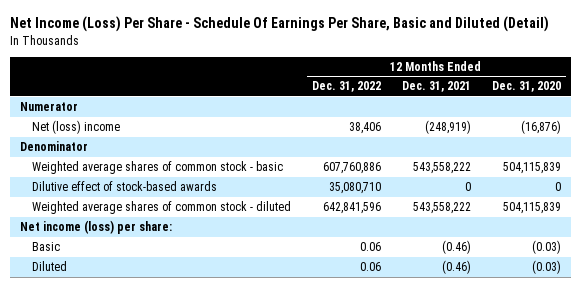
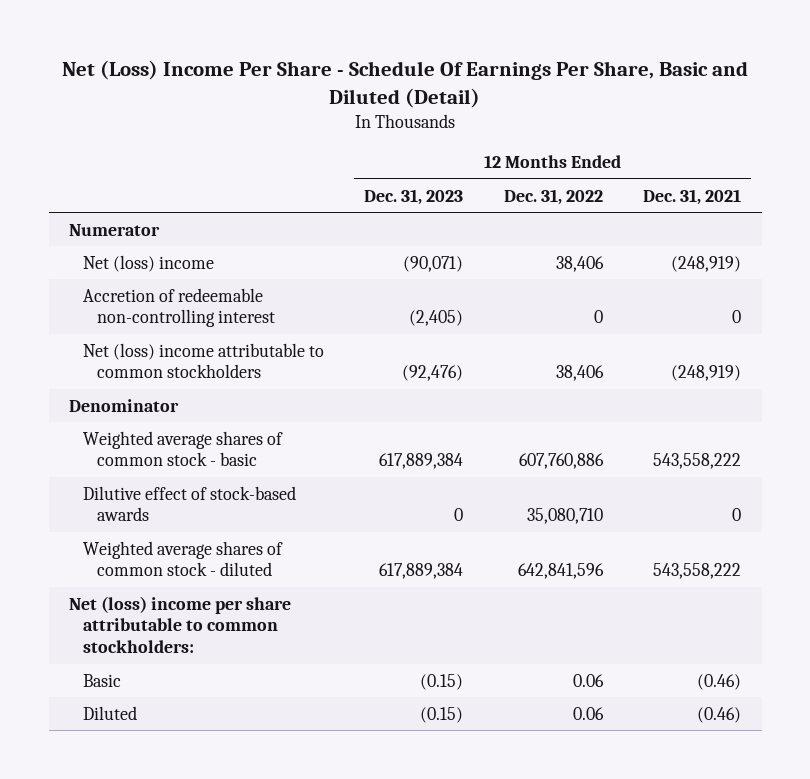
- Net Income (Loss) Per Share - Schedule Of Earnings Per Share, Basic and Diluted (Detail)
+ Net (Loss) Income Per Share - Schedule Of Earnings Per Share, Basic and Diluted (Detail)
- | 12 Months Ended Dec. 31, 2022 | 12 Months Ended Dec. 31, 2021 | 12 Months Ended Dec. 31, 2020
+ | 12 Months Ended Dec. 31, 2023 | 12 Months Ended Dec. 31, 2022 | 12 Months Ended Dec. 31, 2021
+ Accretion of redeemable non-controlling interest | (2,405) | 0 | 0
+ Net (loss) income attributable to common stockholders | (92,476) | 38,406 | (248,919)
- Net income (loss) per share:
+ Net (loss) income per share attributable to common stockholders:

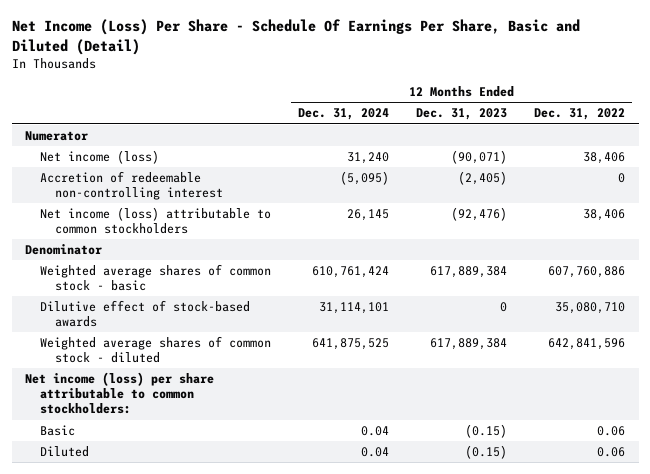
- Net (Loss) Income Per Share - Schedule Of Earnings Per Share, Basic and Diluted (Detail)
+ Net Income (Loss) Per Share - Schedule Of Earnings Per Share, Basic and Diluted (Detail)
- | 12 Months Ended Dec. 31, 2023 | 12 Months Ended Dec. 31, 2022 | 12 Months Ended Dec. 31, 2021
+ | 12 Months Ended Dec. 31, 2024 | 12 Months Ended Dec. 31, 2023 | 12 Months Ended Dec. 31, 2022
- Net (loss) income | (90,071) | 38,406 | (248,919)
+ Net income (loss) | 31,240 | (90,071) | 38,406
- Net (loss) income attributable to common stockholders | (92,476) | 38,406 | (248,919)
+ Net income (loss) attributable to common stockholders | 26,145 | (92,476) | 38,406
- Net (loss) income per share attributable to common stockholders:
+ Net income (loss) per share attributable to common stockholders:

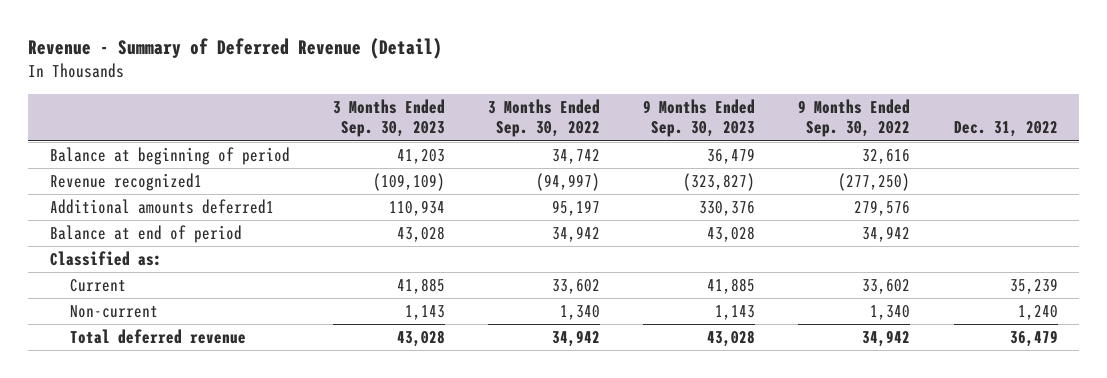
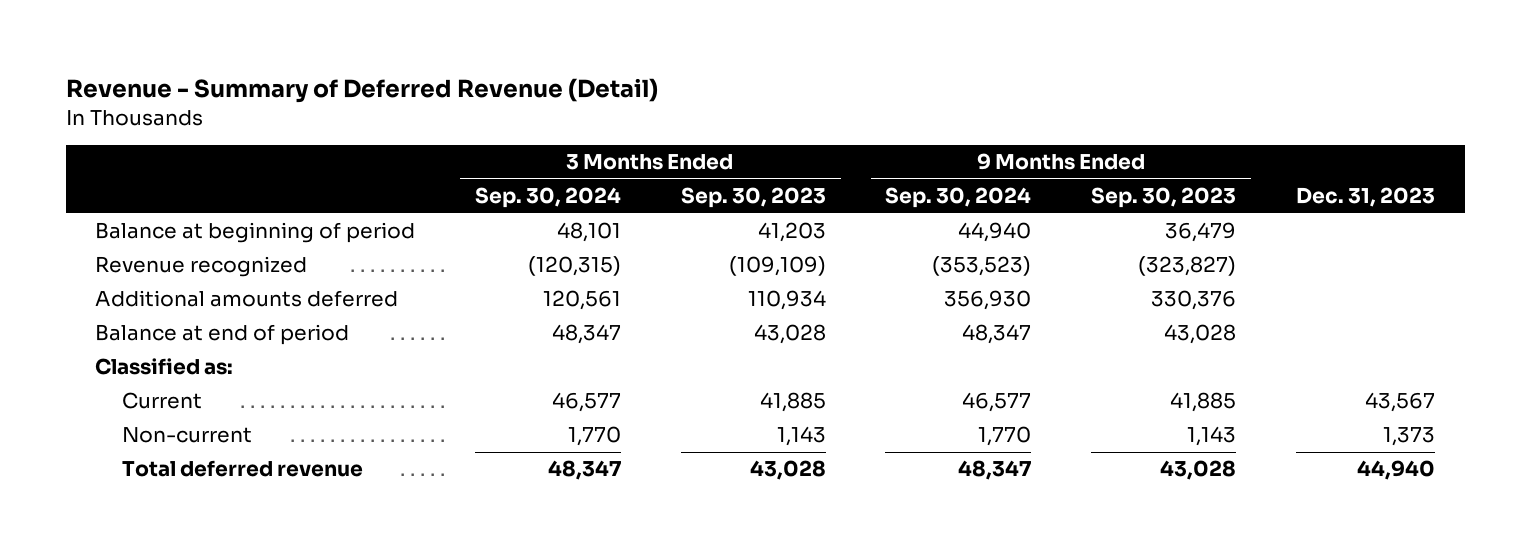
- | 3 Months Ended Sep. 30, 2023 | 3 Months Ended Sep. 30, 2022 | 9 Months Ended Sep. 30, 2023 | 9 Months Ended Sep. 30, 2022 | Dec. 31, 2022
+ | 3 Months Ended Sep. 30, 2024 | 3 Months Ended Sep. 30, 2023 | 9 Months Ended Sep. 30, 2024 | 9 Months Ended Sep. 30, 2023 | Dec. 31, 2023
- Revenue recognized1 | (109,109) | (94,997) | (323,827) | (277,250) |
- Additional amounts deferred1 | 110,934 | 95,197 | 330,376 | 279,576 |
+ Revenue recognized | (120,315) | (109,109) | (353,523) | (323,827) |
+ Additional amounts deferred | 120,561 | 110,934 | 356,930 | 330,376 |

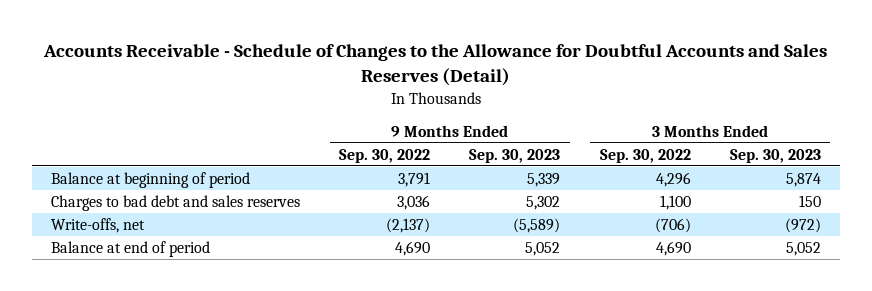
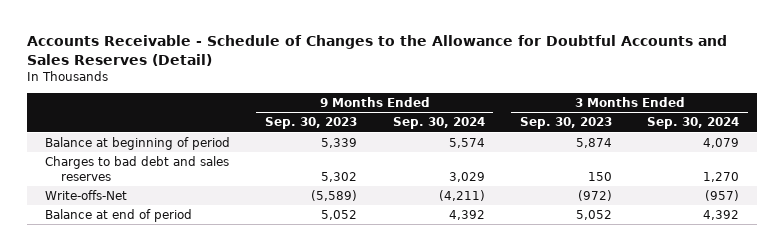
- | 9 Months Ended Sep. 30, 2022 | 9 Months Ended Sep. 30, 2023 | 3 Months Ended Sep. 30, 2022 | 3 Months Ended Sep. 30, 2023
+ | 9 Months Ended Sep. 30, 2023 | 9 Months Ended Sep. 30, 2024 | 3 Months Ended Sep. 30, 2023 | 3 Months Ended Sep. 30, 2024
- Write-offs, net | (2,137) | (5,589) | (706) | (972)
+ Write-offs-Net | (5,589) | (4,211) | (972) | (957)

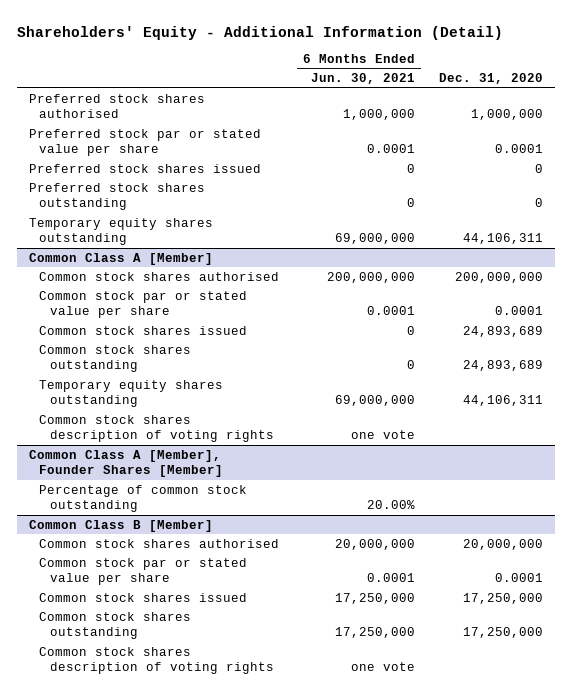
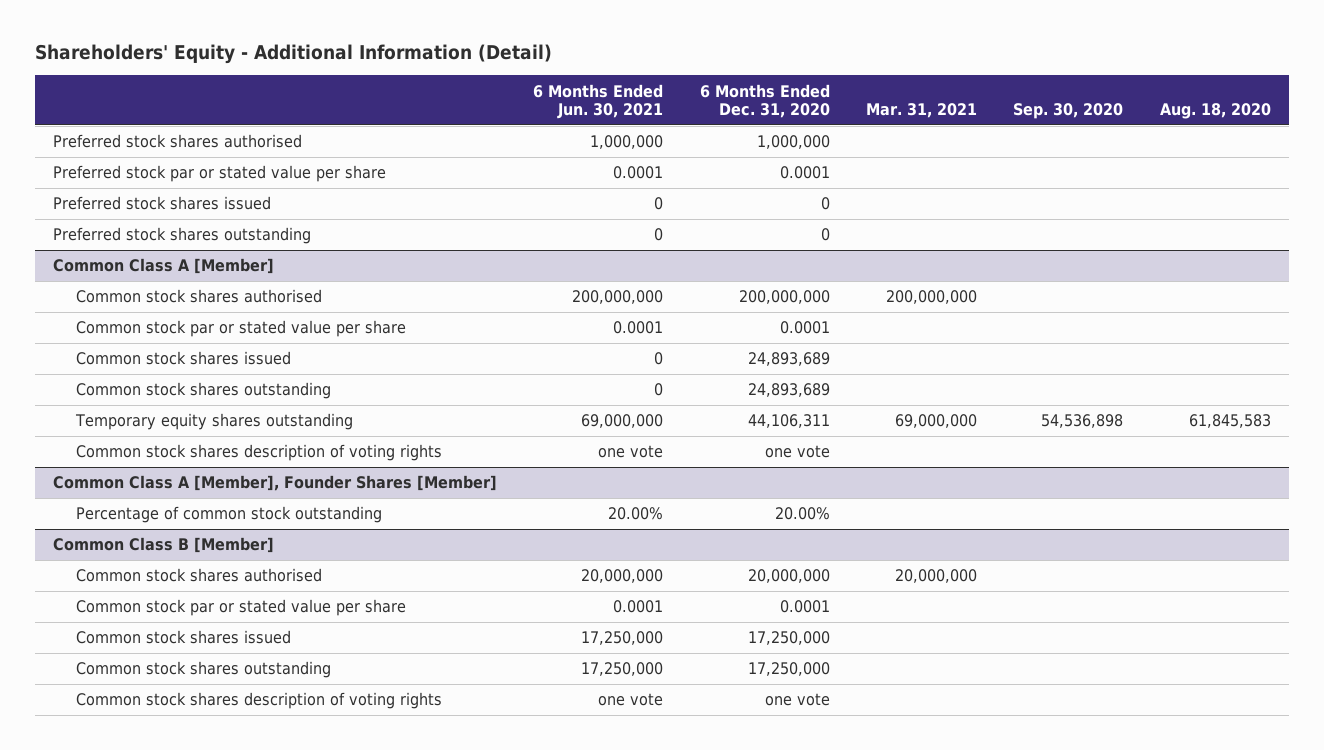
- | 6 Months Ended Jun. 30, 2021 | Dec. 31, 2020
+ | 6 Months Ended Jun. 30, 2021 | 6 Months Ended Dec. 31, 2020 | Mar. 31, 2021 | Sep. 30, 2020 | Aug. 18, 2020
- Temporary equity shares outstanding | 69,000,000 | 44,106,311

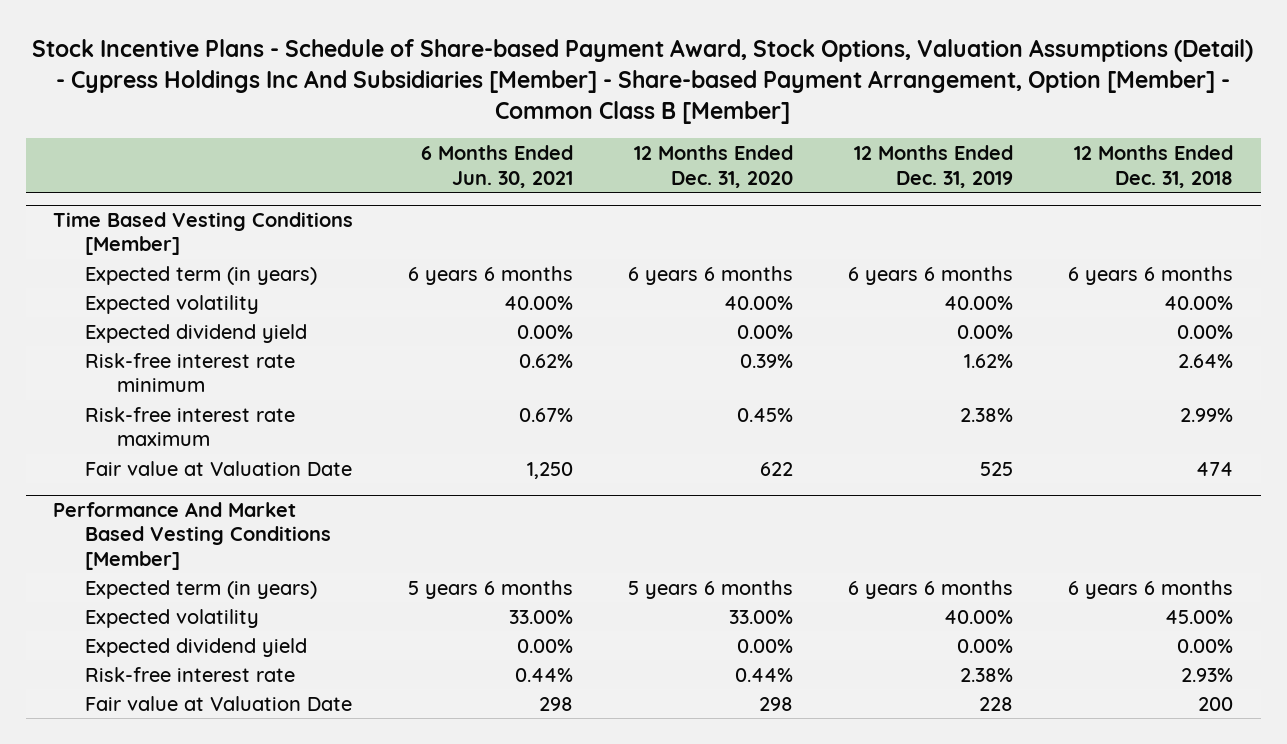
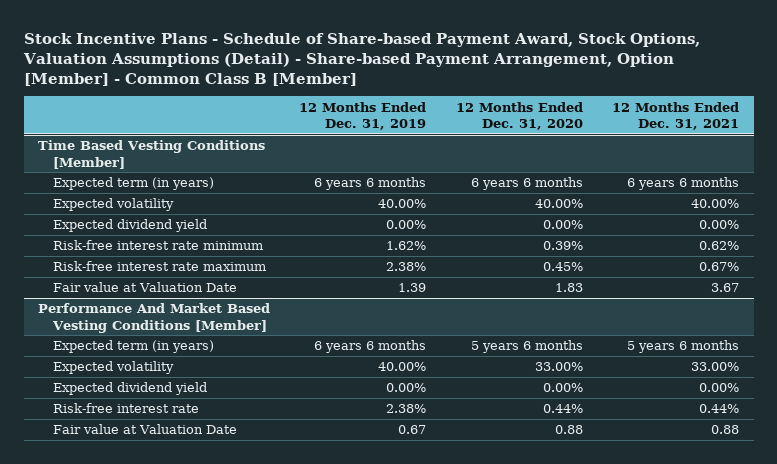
- Stock Incentive Plans - Schedule of Share-based Payment Award, Stock Options, Valuation Assumptions (Detail) - Cypress Holdings Inc And Subsidiaries [Member] - Share-based Payment Arrangement, Option [Member] - Common Class B [Member]
+ Stock Incentive Plans - Schedule of Share-based Payment Award, Stock Options, Valuation Assumptions (Detail) - Share-based Payment Arrangement, Option [Member] - Common Class B [Member]
- | 6 Months Ended Jun. 30, 2021 | 12 Months Ended Dec. 31, 2020 | 12 Months Ended Dec. 31, 2019 | 12 Months Ended Dec. 31, 2018
+ | 12 Months Ended Dec. 31, 2019 | 12 Months Ended Dec. 31, 2020 | 12 Months Ended Dec. 31, 2021
@ Time Based Vesting Conditions [Member]
- Fair value at Valuation Date | 1,250 | 622 | 525 | 474
+ Fair value at Valuation Date | 1.39 | 1.83 | 3.67
@ Performance And Market Based Vesting Conditions [Member]
- Fair value at Valuation Date | 298 | 298 | 228 | 200
+ Fair value at Valuation Date | 0.67 | 0.88 | 0.88

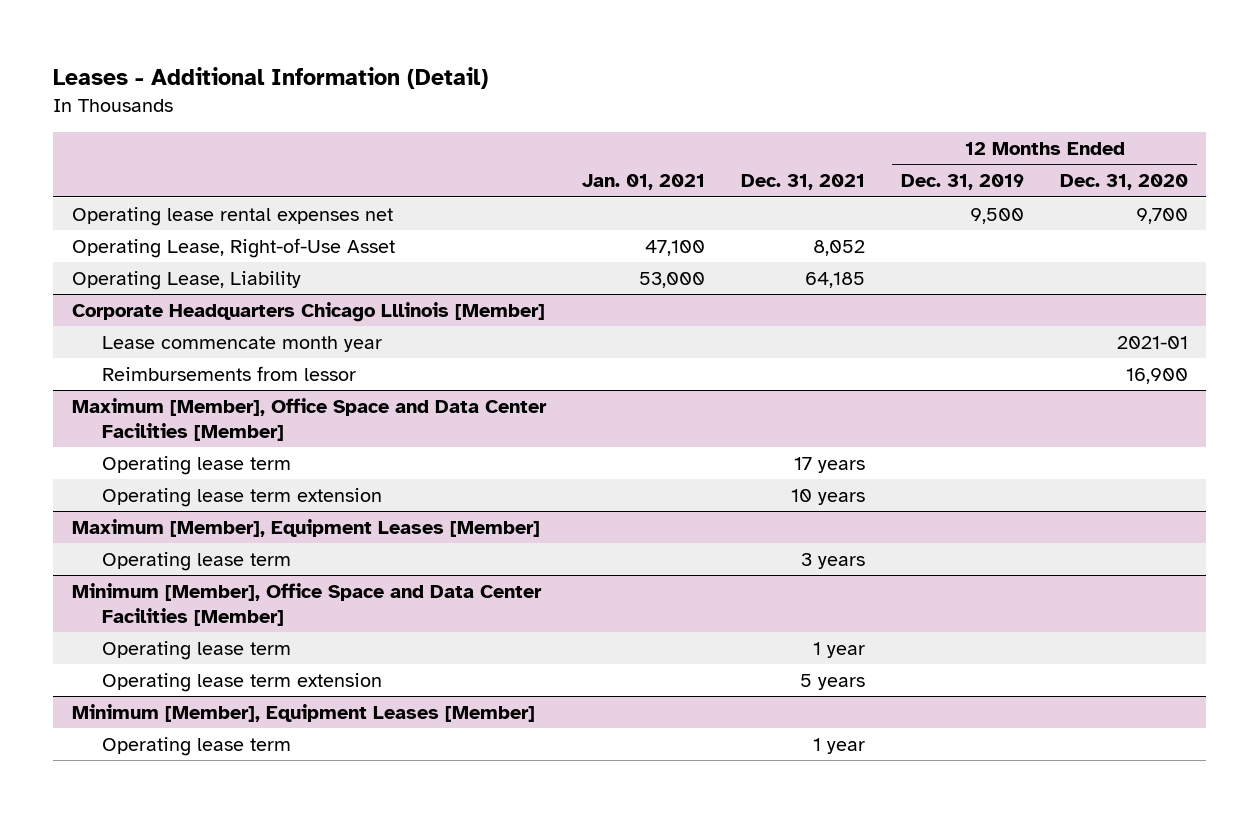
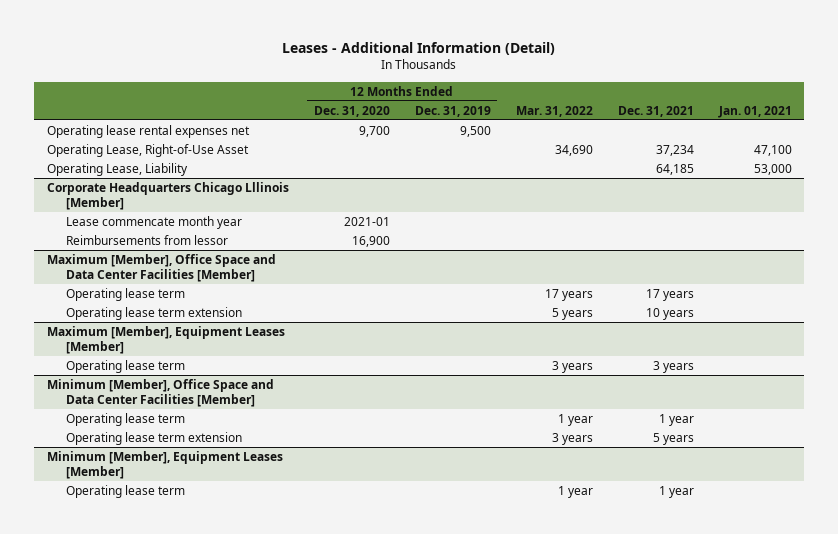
- | Jan. 01, 2021 | Dec. 31, 2021 | 12 Months Ended Dec. 31, 2019 | 12 Months Ended Dec. 31, 2020
+ | 12 Months Ended Dec. 31, 2020 | 12 Months Ended Dec. 31, 2019 | Mar. 31, 2022 | Dec. 31, 2021 | Jan. 01, 2021
- Operating Lease, Right-of-Use Asset | 47,100 | 8,052 | |
+ Operating Lease, Right-of-Use Asset | | | 34,690 | 37,234 | 47,100

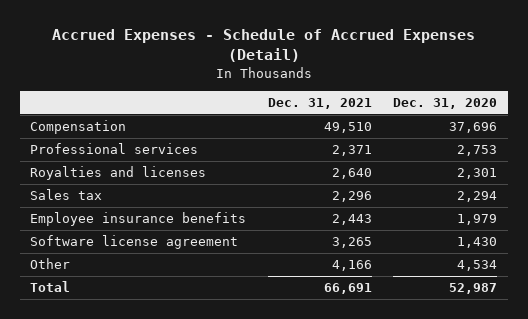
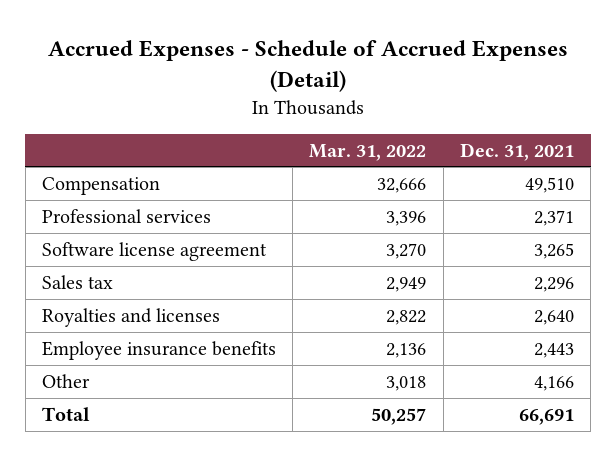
- | Dec. 31, 2021 | Dec. 31, 2020
+ | Mar. 31, 2022 | Dec. 31, 2021
moved up: Software license agreement | 3,270 | 3,265
moved down: Royalties and licenses | 2,822 | 2,640

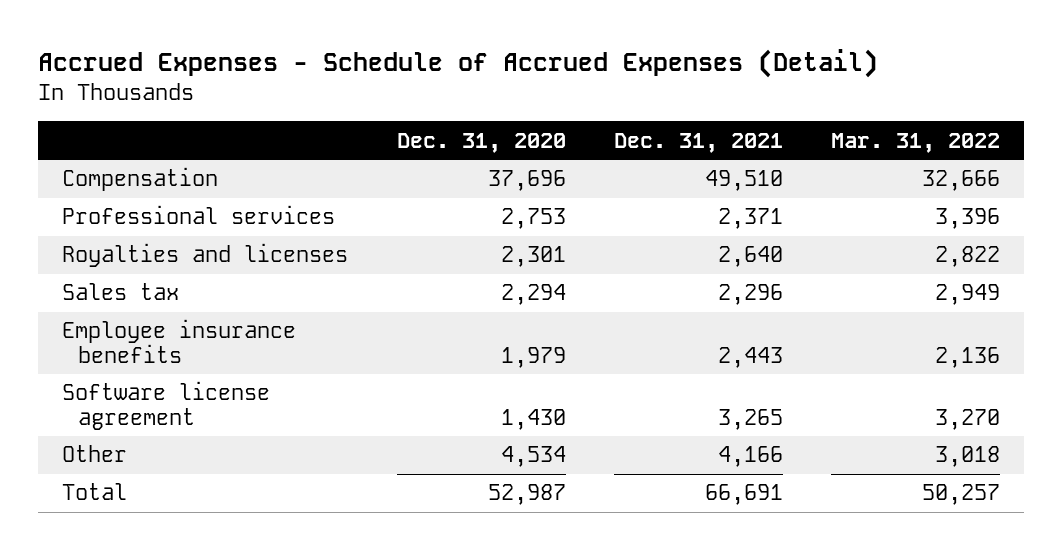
- | Mar. 31, 2022 | Dec. 31, 2021
+ | Dec. 31, 2020 | Dec. 31, 2021 | Mar. 31, 2022
moved down: Sales tax | 2,294 | 2,296 | 2,949
moved down: Software license agreement | 1,430 | 3,265 | 3,270

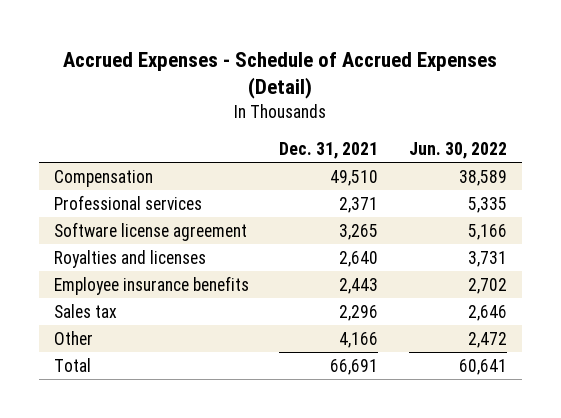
- | Dec. 31, 2020 | Dec. 31, 2021 | Mar. 31, 2022
+ | Dec. 31, 2021 | Jun. 30, 2022
moved up: Software license agreement | 3,265 | 5,166
moved down: Sales tax | 2,296 | 2,646

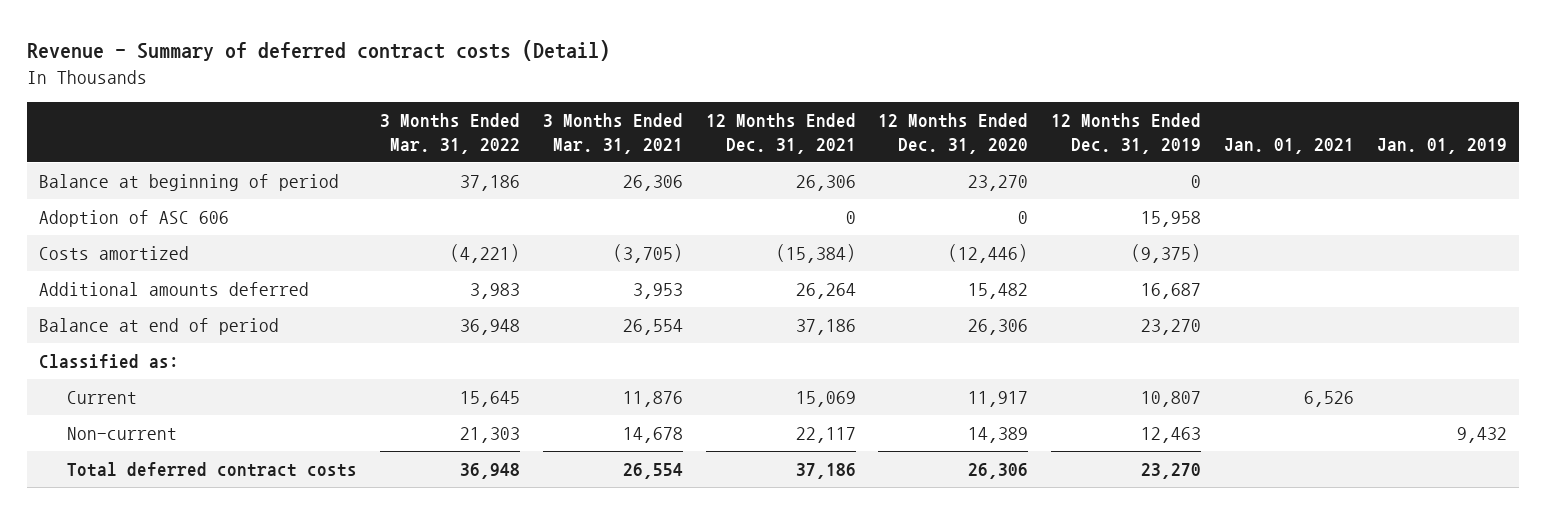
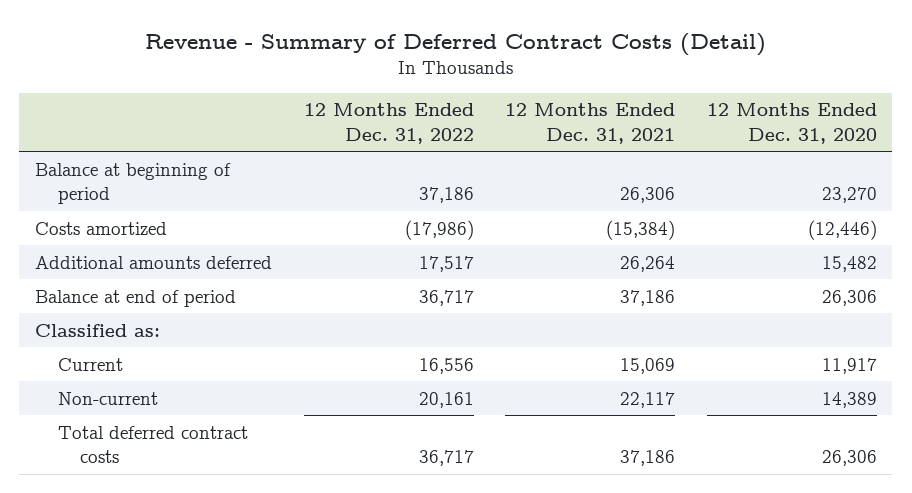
- Revenue - Summary of deferred contract costs (Detail)
+ Revenue - Summary of Deferred Contract Costs (Detail)
- | 3 Months Ended Mar. 31, 2022 | 3 Months Ended Mar. 31, 2021 | 12 Months Ended Dec. 31, 2021 | 12 Months Ended Dec. 31, 2020 | 12 Months Ended Dec. 31, 2019 | Jan. 01, 2021 | Jan. 01, 2019
+ | 12 Months Ended Dec. 31, 2022 | 12 Months Ended Dec. 31, 2021 | 12 Months Ended Dec. 31, 2020
- Adoption of ASC 606 | | | 0 | 0 | 15,958 | |

